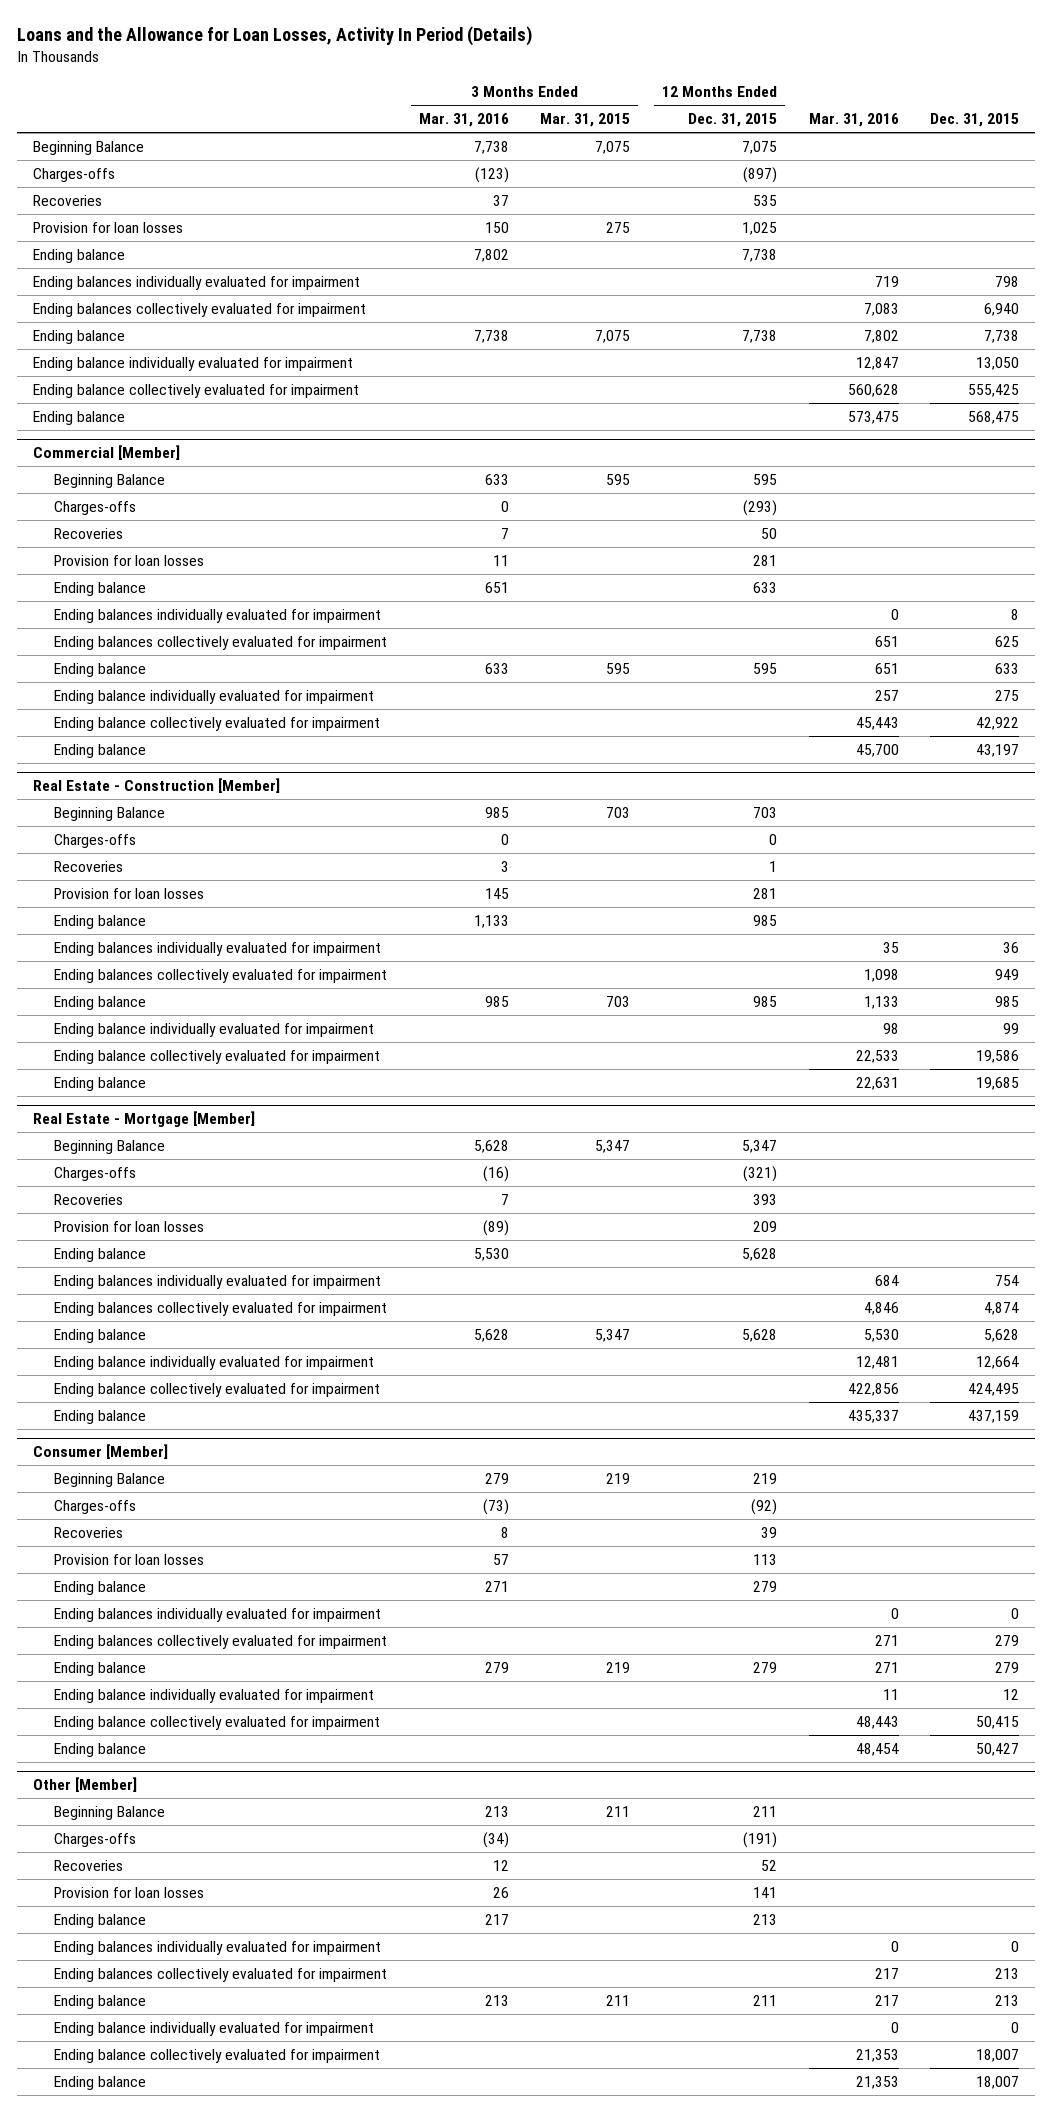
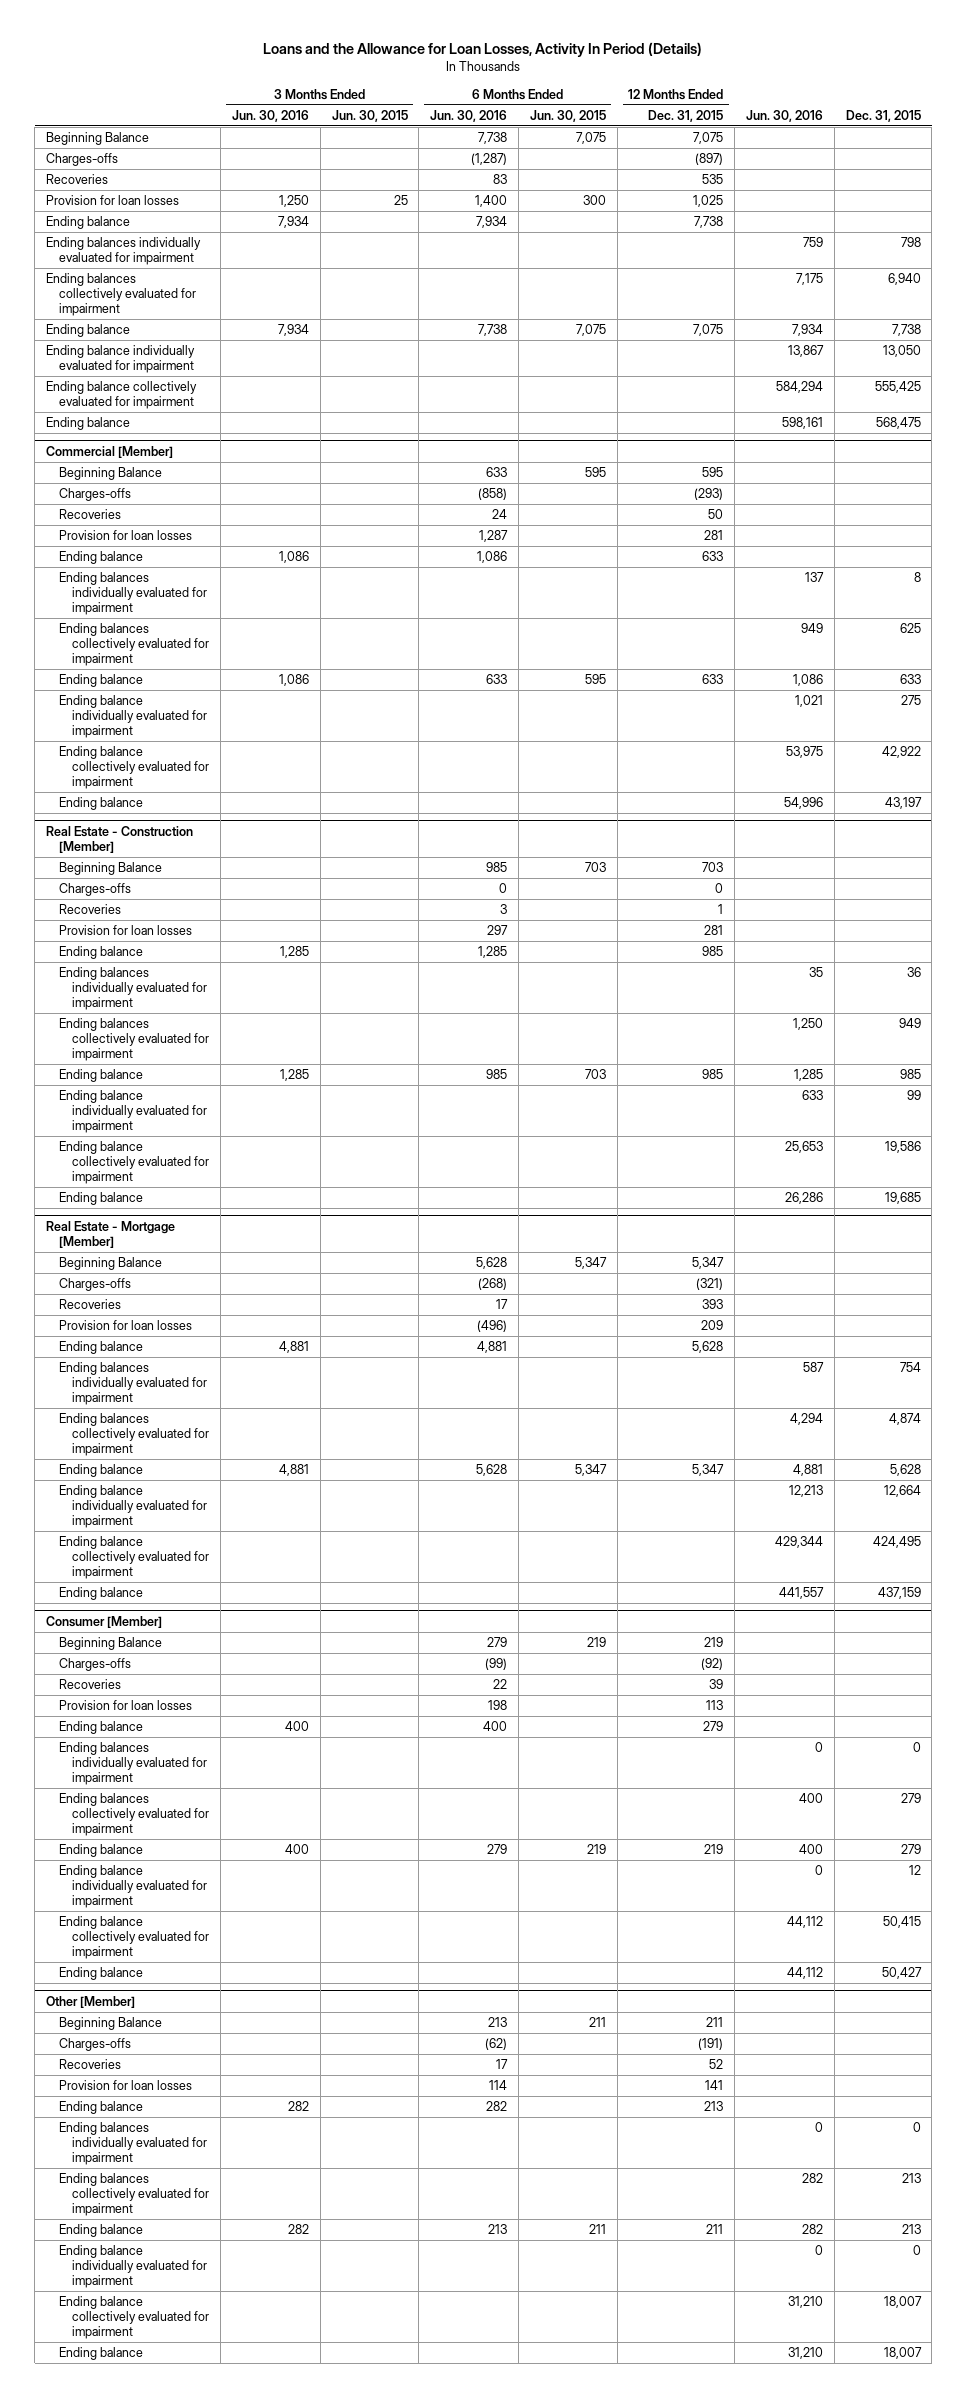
- | 3 Months Ended Mar. 31, 2016 | 3 Months Ended Mar. 31, 2015 | 12 Months Ended Dec. 31, 2015 | Mar. 31, 2016 | Dec. 31, 2015
+ | 3 Months Ended Jun. 30, 2016 | 3 Months Ended Jun. 30, 2015 | 6 Months Ended Jun. 30, 2016 | 6 Months Ended Jun. 30, 2015 | 12 Months Ended Dec. 31, 2015 | Jun. 30, 2016 | Dec. 31, 2015
- Ending balance | 7,738 | 7,075 | 7,738 | 7,802 | 7,738
+ Ending balance | 7,934 | | 7,738 | 7,075 | 7,075 | 7,934 | 7,738
@ Commercial [Member]
- Ending balance | 633 | 595 | 595 | 651 | 633
+ Ending balance | 1,086 | | 633 | 595 | 633 | 1,086 | 633
@ Real Estate - Mortgage [Member]
- Ending balance | 5,628 | 5,347 | 5,628 | 5,530 | 5,628
+ Ending balance | 4,881 | | 5,628 | 5,347 | 5,347 | 4,881 | 5,628
@ Consumer [Member]
- Ending balance | 279 | 219 | 279 | 271 | 279
+ Ending balance | 400 | | 279 | 219 | 219 | 400 | 279

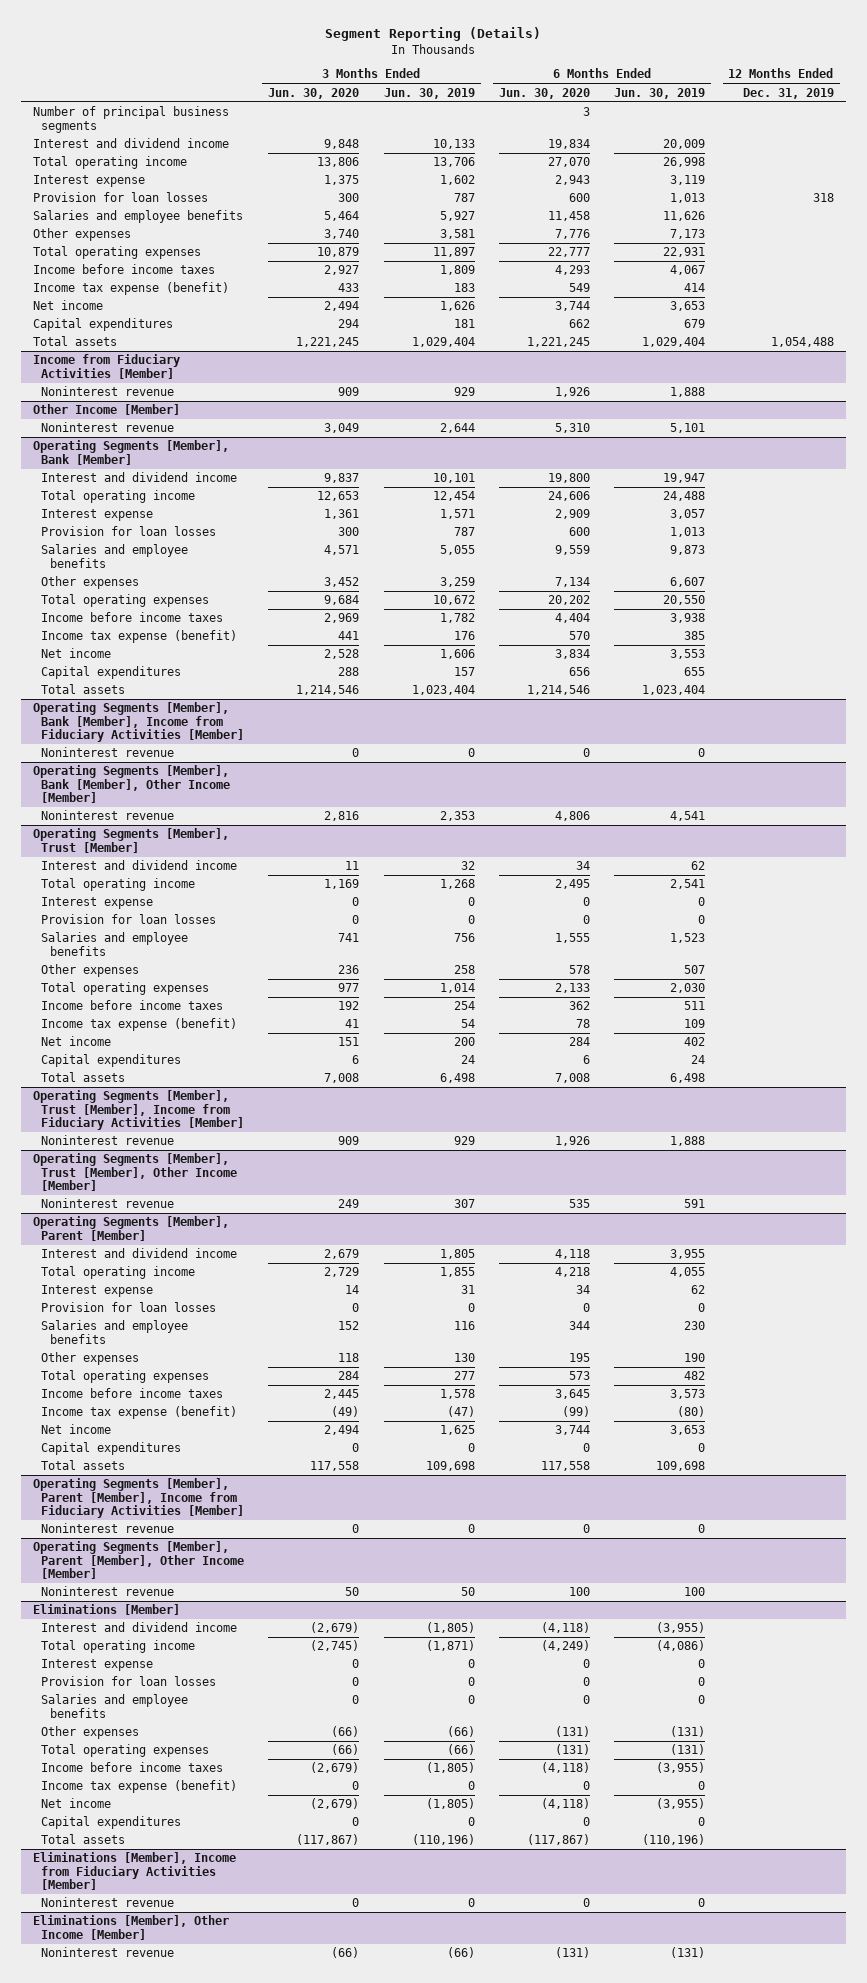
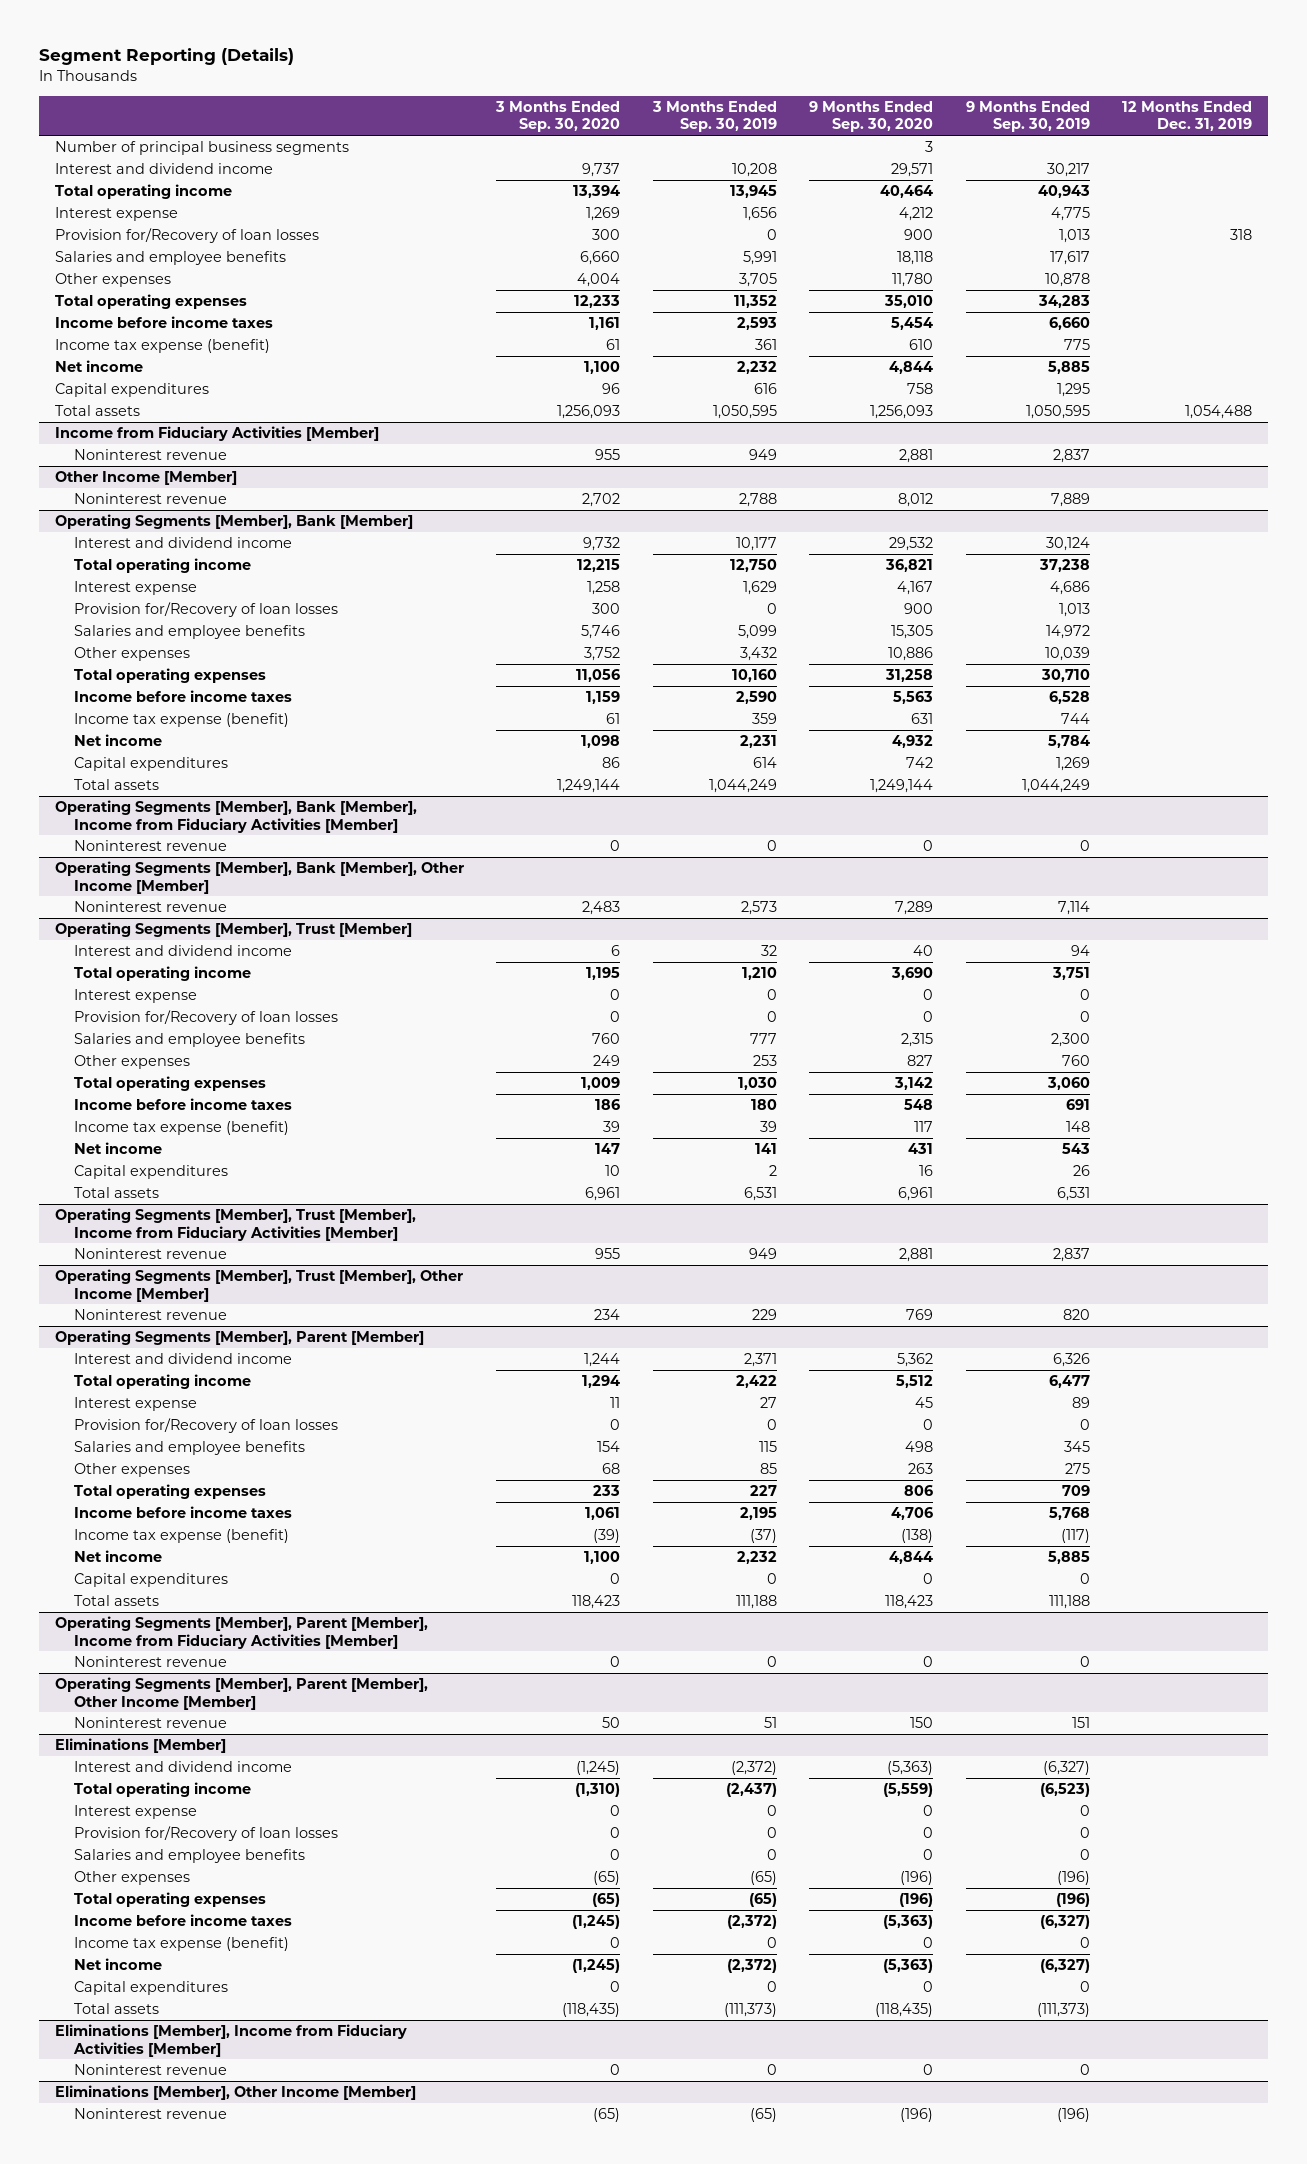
- | 3 Months Ended Jun. 30, 2020 | 3 Months Ended Jun. 30, 2019 | 6 Months Ended Jun. 30, 2020 | 6 Months Ended Jun. 30, 2019 | 12 Months Ended Dec. 31, 2019
+ | 3 Months Ended Sep. 30, 2020 | 3 Months Ended Sep. 30, 2019 | 9 Months Ended Sep. 30, 2020 | 9 Months Ended Sep. 30, 2019 | 12 Months Ended Dec. 31, 2019
- Provision for loan losses | 300 | 787 | 600 | 1,013 | 318
+ Provision for/Recovery of loan losses | 300 | 0 | 900 | 1,013 | 318
@ Operating Segments [Member], Bank [Member]
- Provision for loan losses | 300 | 787 | 600 | 1,013 |
+ Provision for/Recovery of loan losses | 300 | 0 | 900 | 1,013 |
@ Operating Segments [Member], Trust [Member]
- Provision for loan losses | 0 | 0 | 0 | 0 |
+ Provision for/Recovery of loan losses | 0 | 0 | 0 | 0 |
@ Operating Segments [Member], Parent [Member]
- Provision for loan losses | 0 | 0 | 0 | 0 |
+ Provision for/Recovery of loan losses | 0 | 0 | 0 | 0 |
@ Eliminations [Member]
- Provision for loan losses | 0 | 0 | 0 | 0 |
+ Provision for/Recovery of loan losses | 0 | 0 | 0 | 0 |

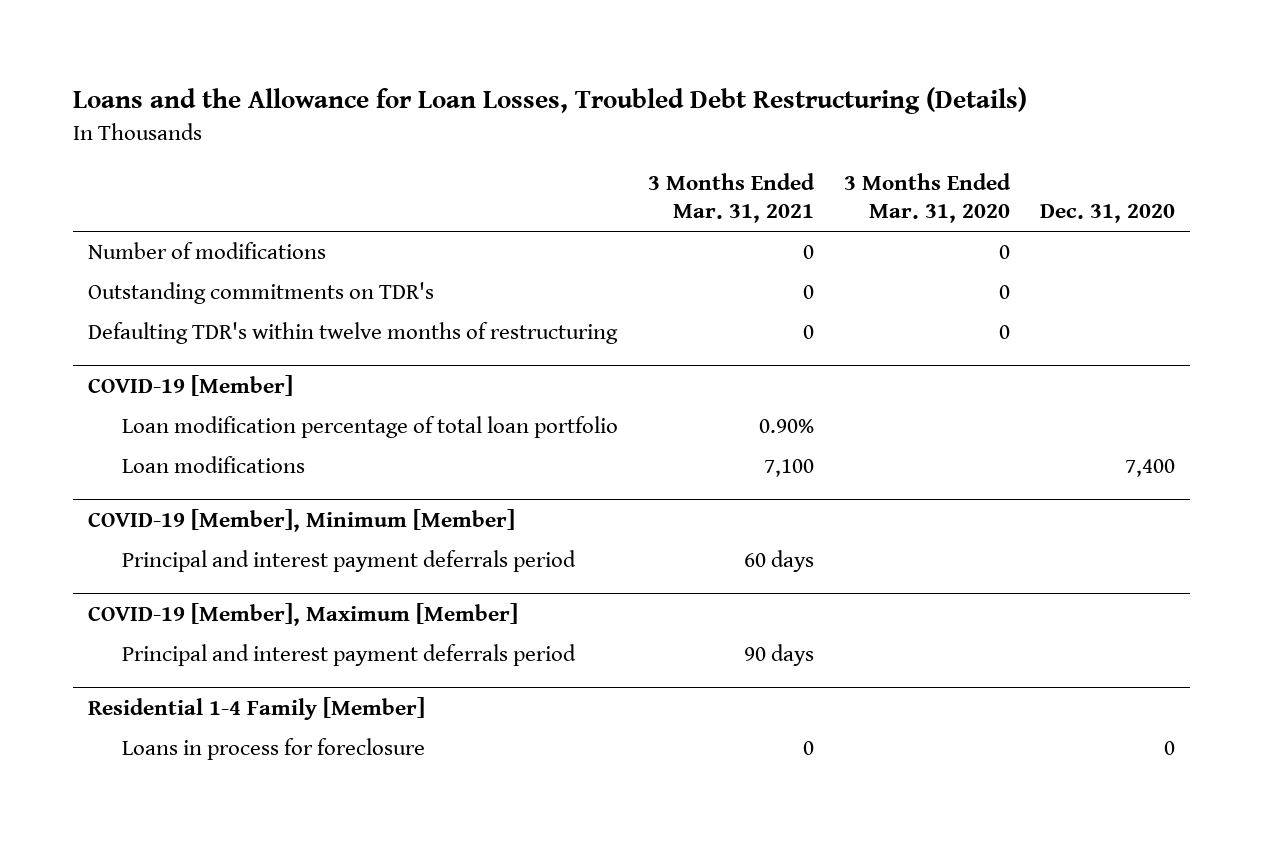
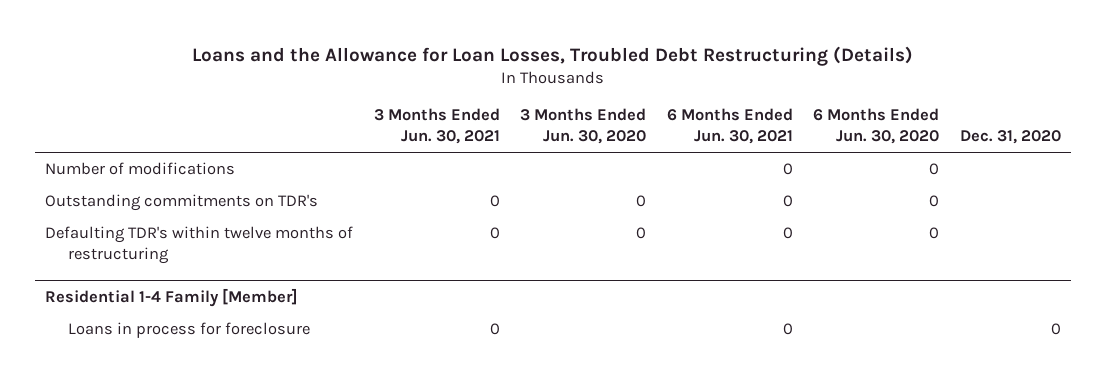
- | 3 Months Ended Mar. 31, 2021 | 3 Months Ended Mar. 31, 2020 | Dec. 31, 2020
+ | 3 Months Ended Jun. 30, 2021 | 3 Months Ended Jun. 30, 2020 | 6 Months Ended Jun. 30, 2021 | 6 Months Ended Jun. 30, 2020 | Dec. 31, 2020
- COVID-19 [Member]
- Loan modification percentage of total loan portfolio | 0.90% | |
- Loan modifications | 7,100 | | 7,400
- COVID-19 [Member], Minimum [Member]
- Principal and interest payment deferrals period | 60 days | |
- COVID-19 [Member], Maximum [Member]
- Principal and interest payment deferrals period | 90 days | |

